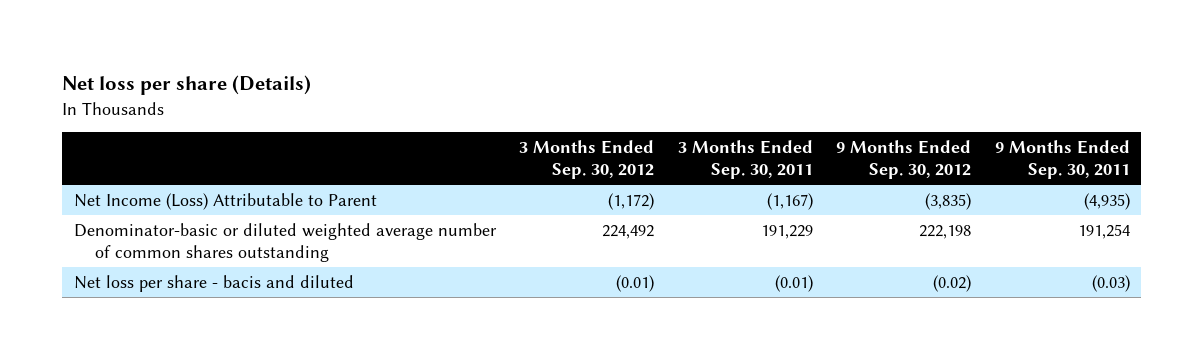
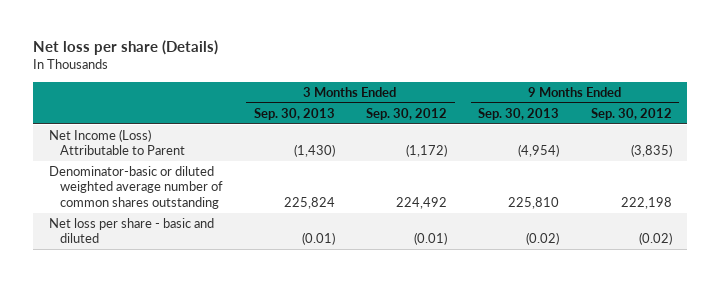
- | 3 Months Ended Sep. 30, 2012 | 3 Months Ended Sep. 30, 2011 | 9 Months Ended Sep. 30, 2012 | 9 Months Ended Sep. 30, 2011
+ | 3 Months Ended Sep. 30, 2013 | 3 Months Ended Sep. 30, 2012 | 9 Months Ended Sep. 30, 2013 | 9 Months Ended Sep. 30, 2012
- Net loss per share - bacis and diluted | (0.01) | (0.01) | (0.02) | (0.03)
+ Net loss per share - basic and diluted | (0.01) | (0.01) | (0.02) | (0.02)

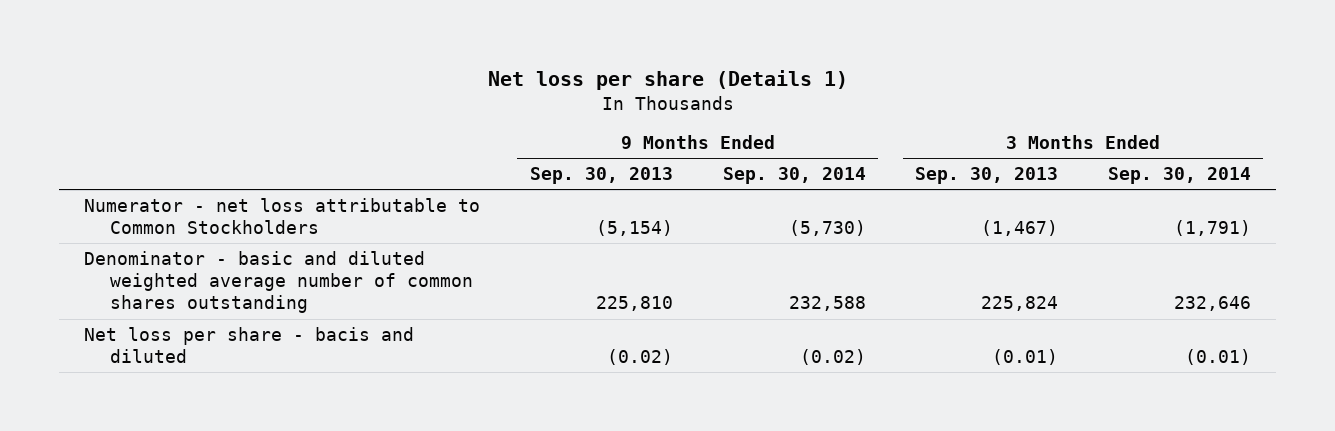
- Net loss per share (Details)
+ Net loss per share (Details 1)
- | 3 Months Ended Sep. 30, 2013 | 3 Months Ended Sep. 30, 2012 | 9 Months Ended Sep. 30, 2013 | 9 Months Ended Sep. 30, 2012
+ | 9 Months Ended Sep. 30, 2013 | 9 Months Ended Sep. 30, 2014 | 3 Months Ended Sep. 30, 2013 | 3 Months Ended Sep. 30, 2014
- Net Income (Loss) Attributable to Parent | (1,430) | (1,172) | (4,954) | (3,835)
- Denominator-basic or diluted weighted average number of common shares outstanding | 225,824 | 224,492 | 225,810 | 222,198
- Net loss per share - basic and diluted | (0.01) | (0.01) | (0.02) | (0.02)
+ Numerator - net loss attributable to Common Stockholders | (5,154) | (5,730) | (1,467) | (1,791)
+ Denominator - basic and diluted weighted average number of common shares outstanding | 225,810 | 232,588 | 225,824 | 232,646
+ Net loss per share - bacis and diluted | (0.02) | (0.02) | (0.01) | (0.01)

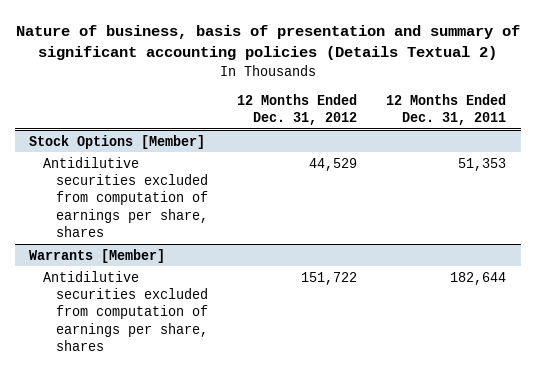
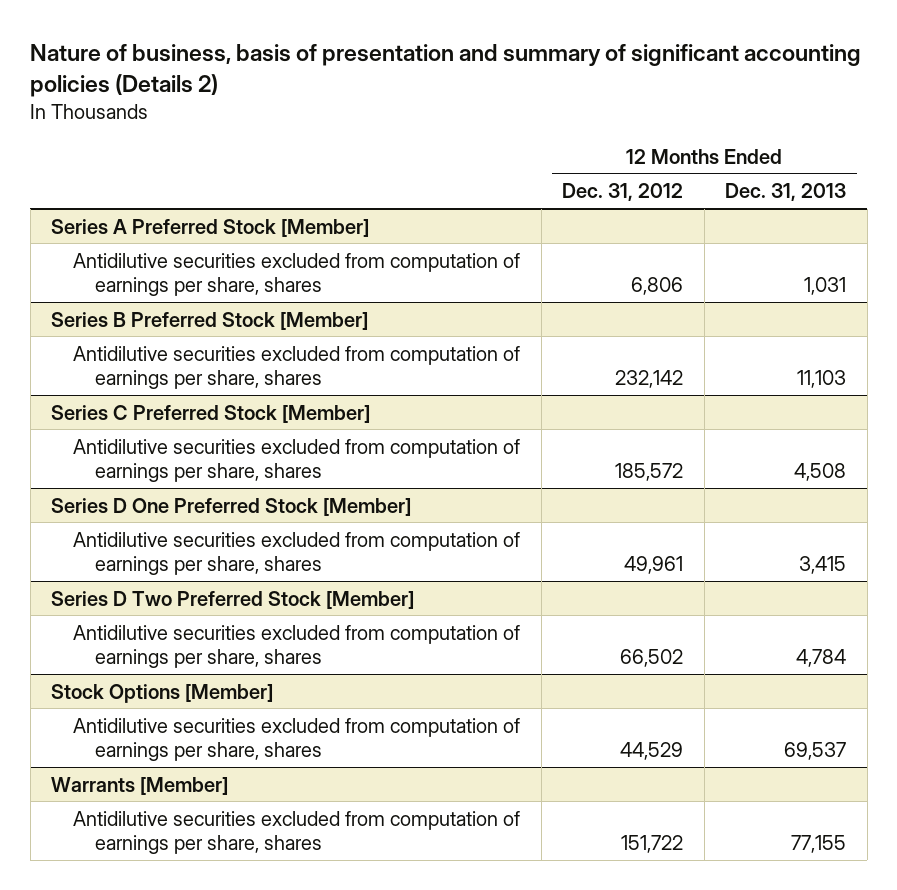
- Nature of business, basis of presentation and summary of significant accounting policies (Details Textual 2)
+ Nature of business, basis of presentation and summary of significant accounting policies (Details 2)
- | 12 Months Ended Dec. 31, 2012 | 12 Months Ended Dec. 31, 2011
+ | 12 Months Ended Dec. 31, 2012 | 12 Months Ended Dec. 31, 2013
+ Series A Preferred Stock [Member]
+ Antidilutive securities excluded from computation of earnings per share, shares | 6,806 | 1,031
+ Series B Preferred Stock [Member]
+ Antidilutive securities excluded from computation of earnings per share, shares | 232,142 | 11,103
+ Series C Preferred Stock [Member]
+ Antidilutive securities excluded from computation of earnings per share, shares | 185,572 | 4,508
+ Series D One Preferred Stock [Member]
+ Antidilutive securities excluded from computation of earnings per share, shares | 49,961 | 3,415
+ Series D Two Preferred Stock [Member]
+ Antidilutive securities excluded from computation of earnings per share, shares | 66,502 | 4,784

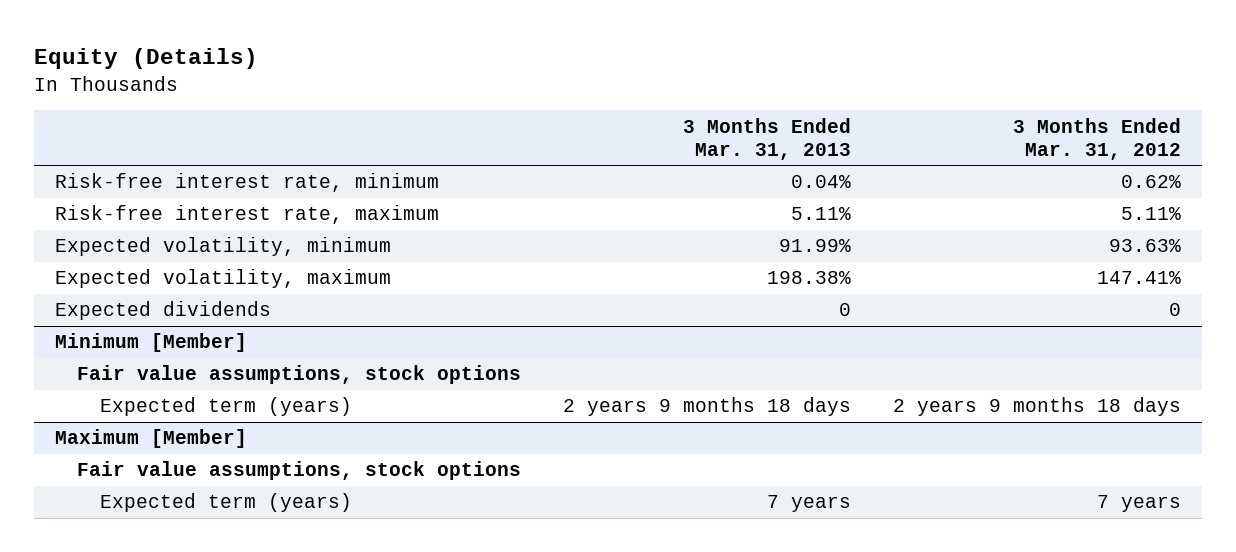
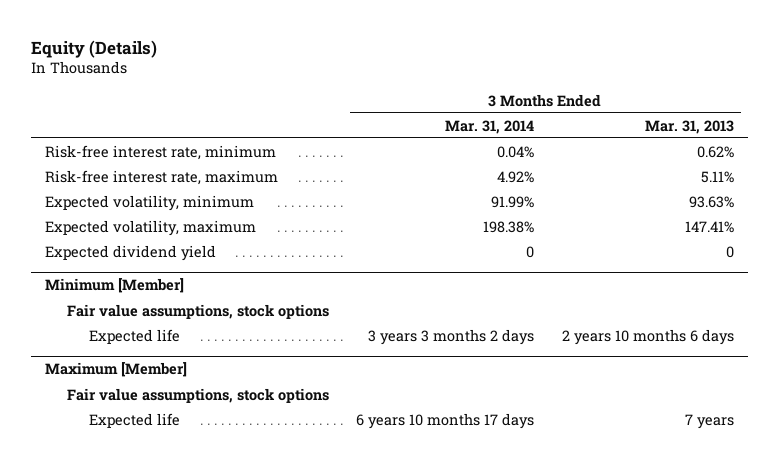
- | 3 Months Ended Mar. 31, 2013 | 3 Months Ended Mar. 31, 2012
+ | 3 Months Ended Mar. 31, 2014 | 3 Months Ended Mar. 31, 2013
- Risk-free interest rate, minimum | 0.04% | 0.62%
+ Risk-free interest rate, minimum | 0.04% | 0.62%
- Expected volatility, minimum | 91.99% | 93.63%
- Expected volatility, maximum | 198.38% | 147.41%
- Expected dividends | 0 | 0
+ Expected volatility, minimum | 91.99% | 93.63%
+ Expected volatility, maximum | 198.38% | 147.41%
+ Expected dividend yield | 0 | 0
@ Minimum [Member]
- Expected term (years) | 2 years 9 months 18 days | 2 years 9 months 18 days
+ Expected life | 3 years 3 months 2 days | 2 years 10 months 6 days
@ Maximum [Member]
- Expected term (years) | 7 years | 7 years
+ Expected life | 6 years 10 months 17 days | 7 years

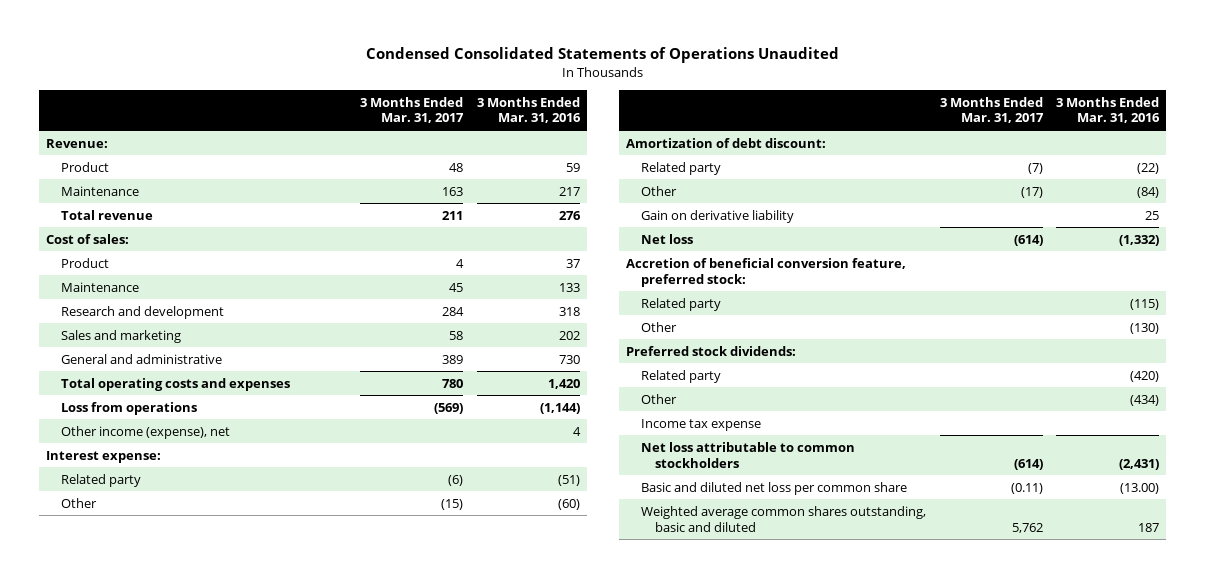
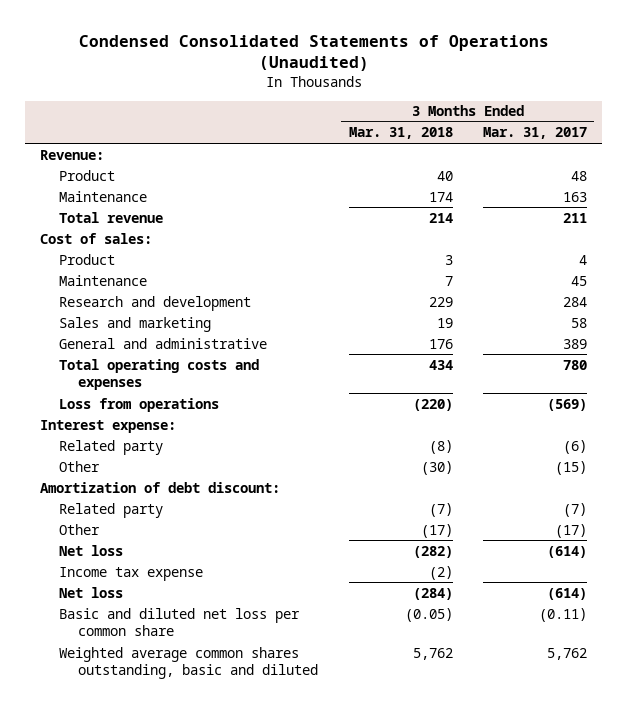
- Condensed Consolidated Statements of Operations Unaudited
+ Condensed Consolidated Statements of Operations (Unaudited)
- | 3 Months Ended Mar. 31, 2017 | 3 Months Ended Mar. 31, 2016
+ | 3 Months Ended Mar. 31, 2018 | 3 Months Ended Mar. 31, 2017
- Other income (expense), net | | 4
- Gain on derivative liability | | 25
- Accretion of beneficial conversion feature, preferred stock:
- Related party | | (115)
- Other | | (130)
- Preferred stock dividends:
- Related party | | (420)
- Other | | (434)
- Net loss attributable to common stockholders | (614) | (2,431)
+ Net loss | (284) | (614)

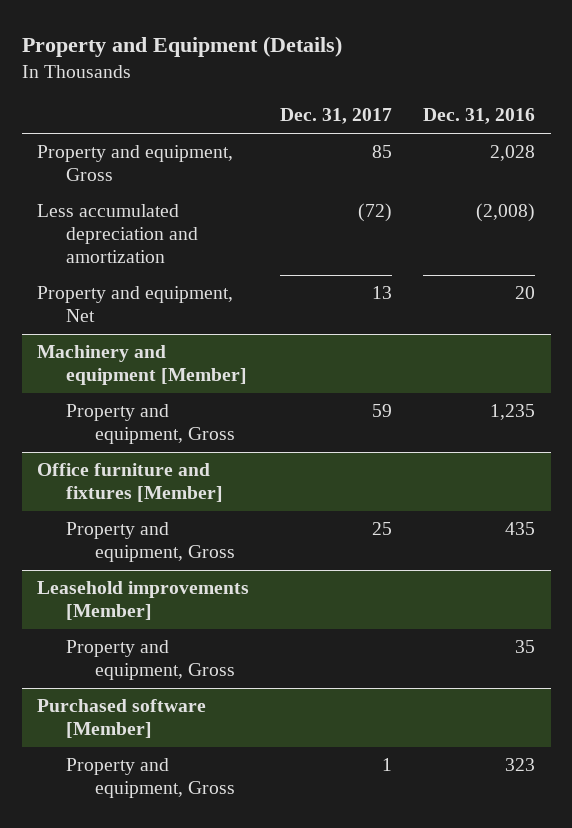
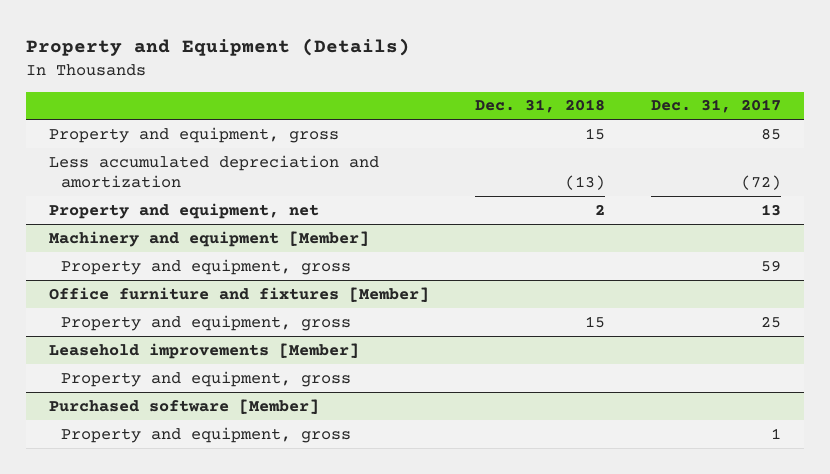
- | Dec. 31, 2017 | Dec. 31, 2016
+ | Dec. 31, 2018 | Dec. 31, 2017
- Property and equipment, Gross | 85 | 2,028
+ Property and equipment, gross | 15 | 85
- Property and equipment, Net | 13 | 20
+ Property and equipment, net | 2 | 13
@ Machinery and equipment [Member]
- Property and equipment, Gross | 59 | 1,235
+ Property and equipment, gross | | 59
@ Office furniture and fixtures [Member]
- Property and equipment, Gross | 25 | 435
+ Property and equipment, gross | 15 | 25
@ Leasehold improvements [Member]
- Property and equipment, Gross | | 35
+ Property and equipment, gross
@ Purchased software [Member]
- Property and equipment, Gross | 1 | 323
+ Property and equipment, gross | | 1

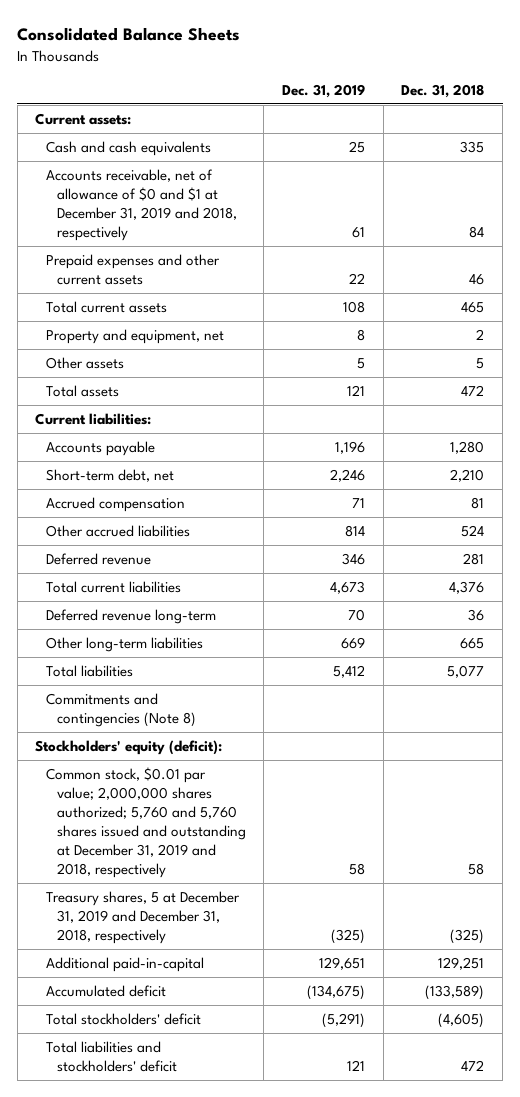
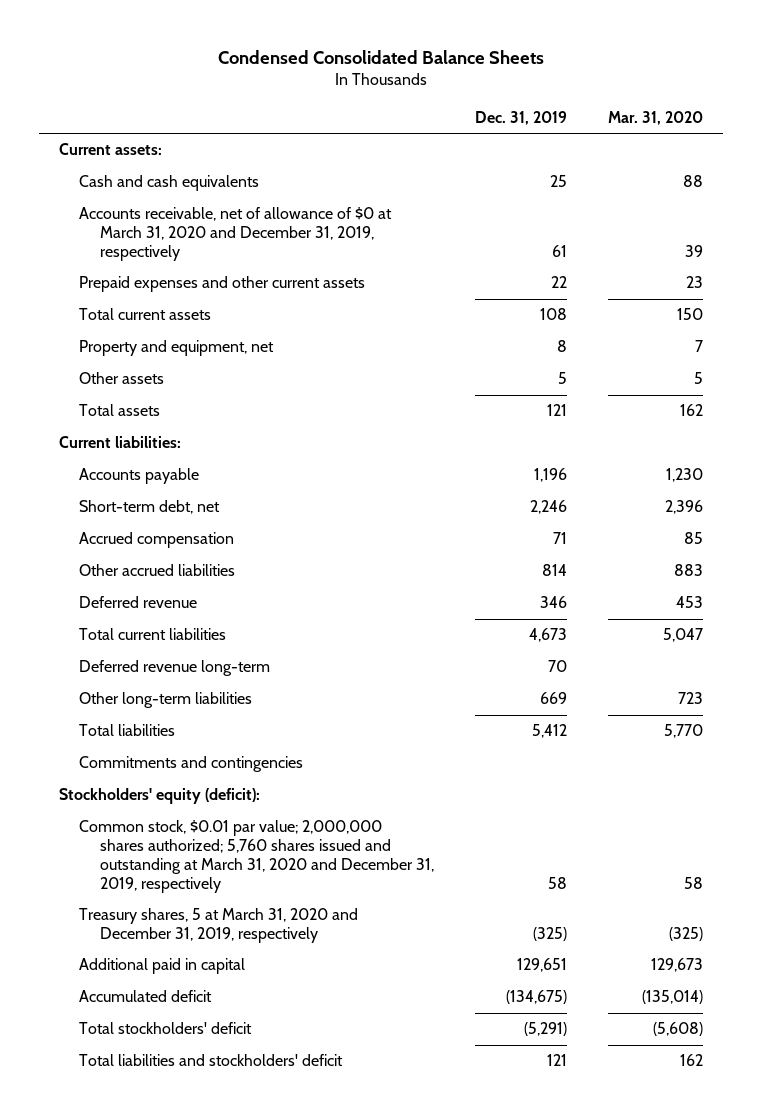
- Consolidated Balance Sheets
+ Condensed Consolidated Balance Sheets
- | Dec. 31, 2019 | Dec. 31, 2018
+ | Dec. 31, 2019 | Mar. 31, 2020
- Accounts receivable, net of allowance of $0 and $1 at December 31, 2019 and 2018, respectively | 61 | 84
+ Accounts receivable, net of allowance of $0 at March 31, 2020 and December 31, 2019, respectively | 61 | 39
- Commitments and contingencies (Note 8)
+ Commitments and contingencies
- Common stock, $0.01 par value; 2,000,000 shares authorized; 5,760 and 5,760 shares issued and outstanding at December 31, 2019 and 2018, respectively | 58 | 58
- Treasury shares, 5 at December 31, 2019 and December 31, 2018, respectively | (325) | (325)
- Additional paid-in-capital | 129,651 | 129,251
+ Common stock, $0.01 par value; 2,000,000 shares authorized; 5,760 shares issued and outstanding at March 31, 2020 and December 31, 2019, respectively | 58 | 58
+ Treasury shares, 5 at March 31, 2020 and December 31, 2019, respectively | (325) | (325)
+ Additional paid in capital | 129,651 | 129,673

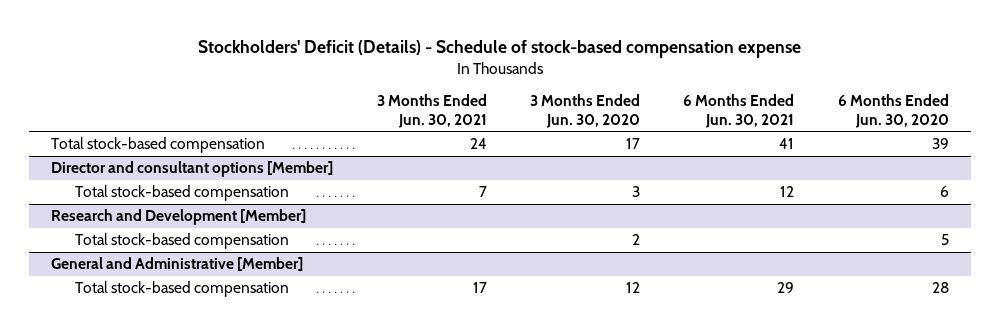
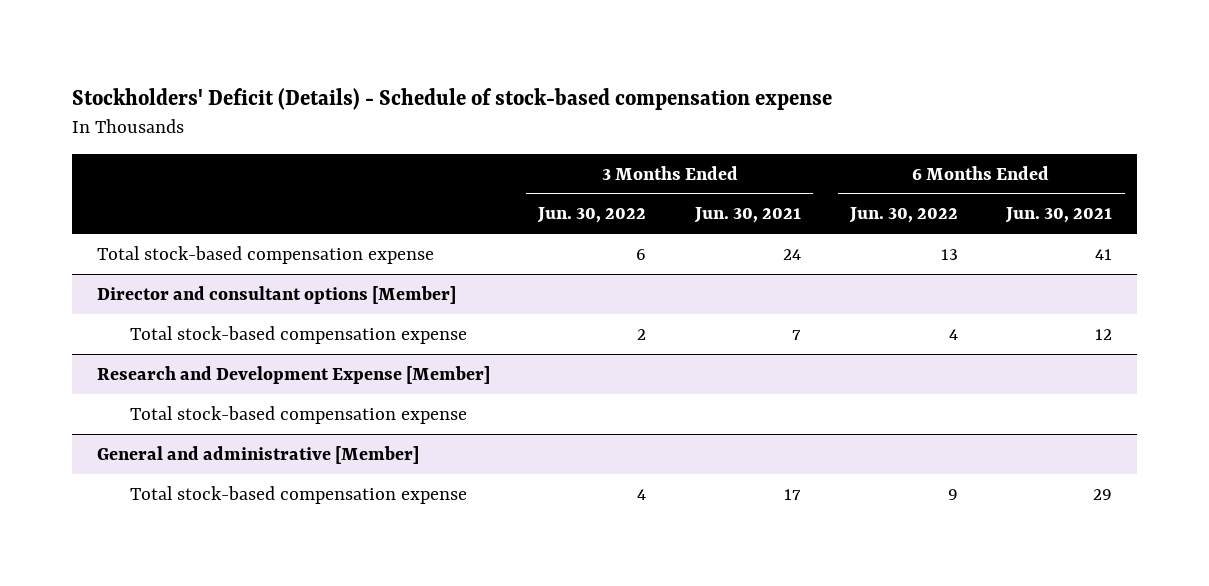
- | 3 Months Ended Jun. 30, 2021 | 3 Months Ended Jun. 30, 2020 | 6 Months Ended Jun. 30, 2021 | 6 Months Ended Jun. 30, 2020
+ | 3 Months Ended Jun. 30, 2022 | 3 Months Ended Jun. 30, 2021 | 6 Months Ended Jun. 30, 2022 | 6 Months Ended Jun. 30, 2021
- Total stock-based compensation | 24 | 17 | 41 | 39
+ Total stock-based compensation expense | 6 | 24 | 13 | 41
@ Director and consultant options [Member]
- Total stock-based compensation | 7 | 3 | 12 | 6
- Research and Development [Member]
- Total stock-based compensation | | 2 | | 5
- General and Administrative [Member]
- Total stock-based compensation | 17 | 12 | 29 | 28
@ Director and consultant options [Member]
+ Total stock-based compensation expense | 2 | 7 | 4 | 12
+ Research and Development Expense [Member]
+ Total stock-based compensation expense
+ General and administrative [Member]
+ Total stock-based compensation expense | 4 | 17 | 9 | 29

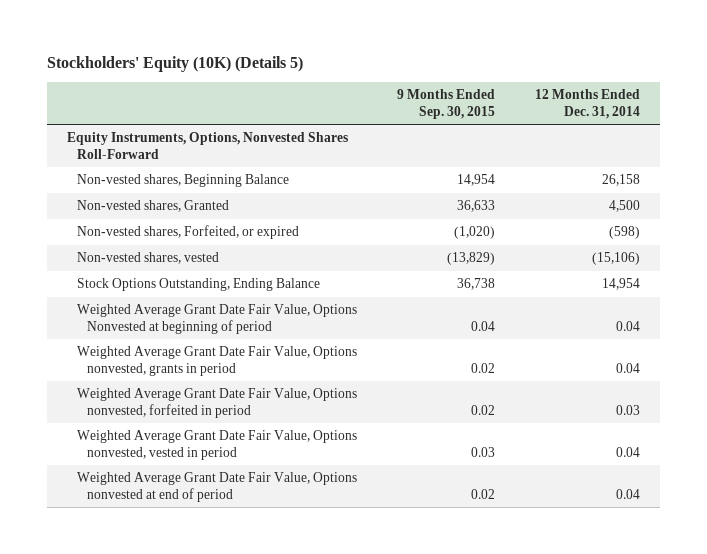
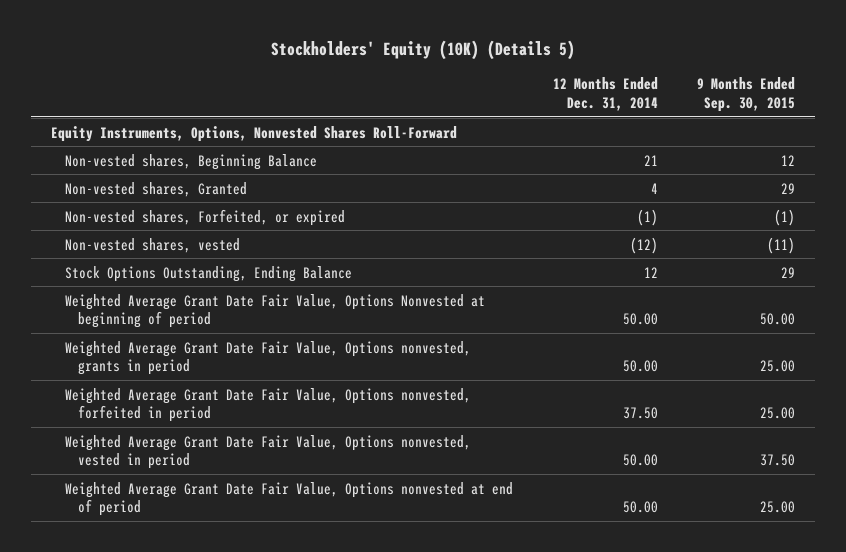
- | 9 Months Ended Sep. 30, 2015 | 12 Months Ended Dec. 31, 2014
+ | 12 Months Ended Dec. 31, 2014 | 9 Months Ended Sep. 30, 2015
- Non-vested shares, Beginning Balance | 14,954 | 26,158
- Non-vested shares, Granted | 36,633 | 4,500
- Non-vested shares, Forfeited, or expired | (1,020) | (598)
- Non-vested shares, vested | (13,829) | (15,106)
- Stock Options Outstanding, Ending Balance | 36,738 | 14,954
- Weighted Average Grant Date Fair Value, Options Nonvested at beginning of period | 0.04 | 0.04
- Weighted Average Grant Date Fair Value, Options nonvested, grants in period | 0.02 | 0.04
- Weighted Average Grant Date Fair Value, Options nonvested, forfeited in period | 0.02 | 0.03
- Weighted Average Grant Date Fair Value, Options nonvested, vested in period | 0.03 | 0.04
- Weighted Average Grant Date Fair Value, Options nonvested at end of period | 0.02 | 0.04
+ Non-vested shares, Beginning Balance | 21 | 12
+ Non-vested shares, Granted | 4 | 29
+ Non-vested shares, Forfeited, or expired | (1) | (1)
+ Non-vested shares, vested | (12) | (11)
+ Stock Options Outstanding, Ending Balance | 12 | 29
+ Weighted Average Grant Date Fair Value, Options Nonvested at beginning of period | 50.00 | 50.00
+ Weighted Average Grant Date Fair Value, Options nonvested, grants in period | 50.00 | 25.00
+ Weighted Average Grant Date Fair Value, Options nonvested, forfeited in period | 37.50 | 25.00
+ Weighted Average Grant Date Fair Value, Options nonvested, vested in period | 50.00 | 37.50
+ Weighted Average Grant Date Fair Value, Options nonvested at end of period | 50.00 | 25.00

